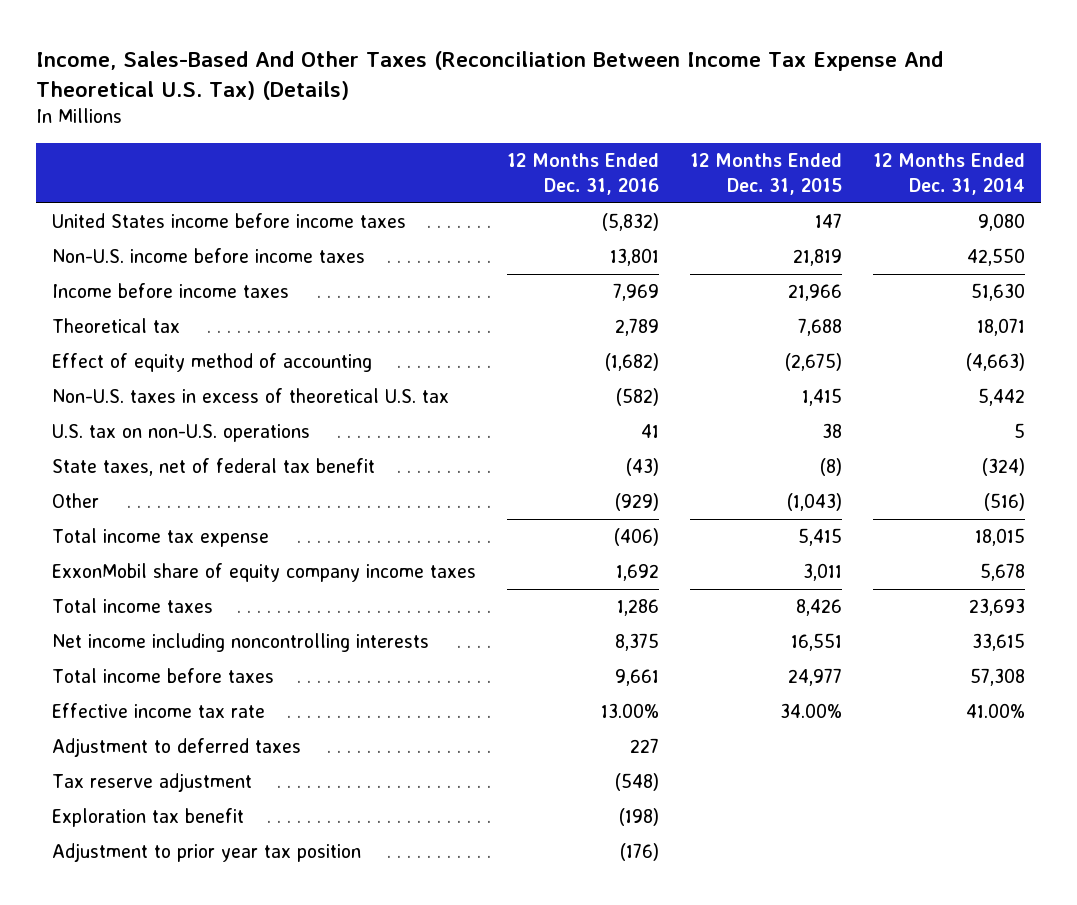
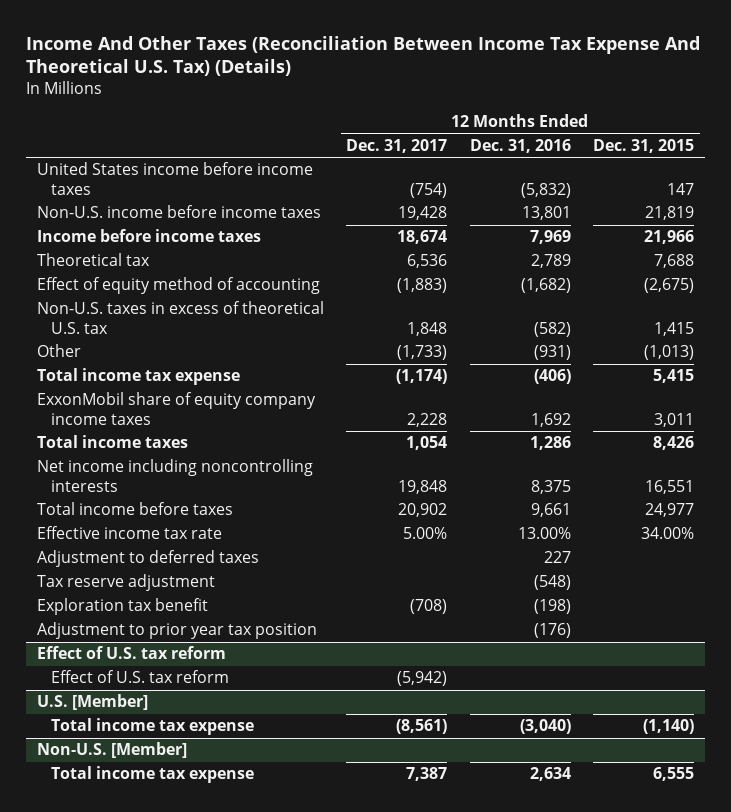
- Income, Sales-Based And Other Taxes (Reconciliation Between Income Tax Expense And Theoretical U.S. Tax) (Details)
+ Income And Other Taxes (Reconciliation Between Income Tax Expense And Theoretical U.S. Tax) (Details)
- | 12 Months Ended Dec. 31, 2016 | 12 Months Ended Dec. 31, 2015 | 12 Months Ended Dec. 31, 2014
+ | 12 Months Ended Dec. 31, 2017 | 12 Months Ended Dec. 31, 2016 | 12 Months Ended Dec. 31, 2015
- U.S. tax on non-U.S. operations | 41 | 38 | 5
- State taxes, net of federal tax benefit | (43) | (8) | (324)
- Other | (929) | (1,043) | (516)
+ Other | (1,733) | (931) | (1,013)
+ Effect of U.S. tax reform
+ Effect of U.S. tax reform | (5,942) | |
+ U.S. [Member]
+ Total income tax expense | (8,561) | (3,040) | (1,140)
+ Non-U.S. [Member]
+ Total income tax expense | 7,387 | 2,634 | 6,555

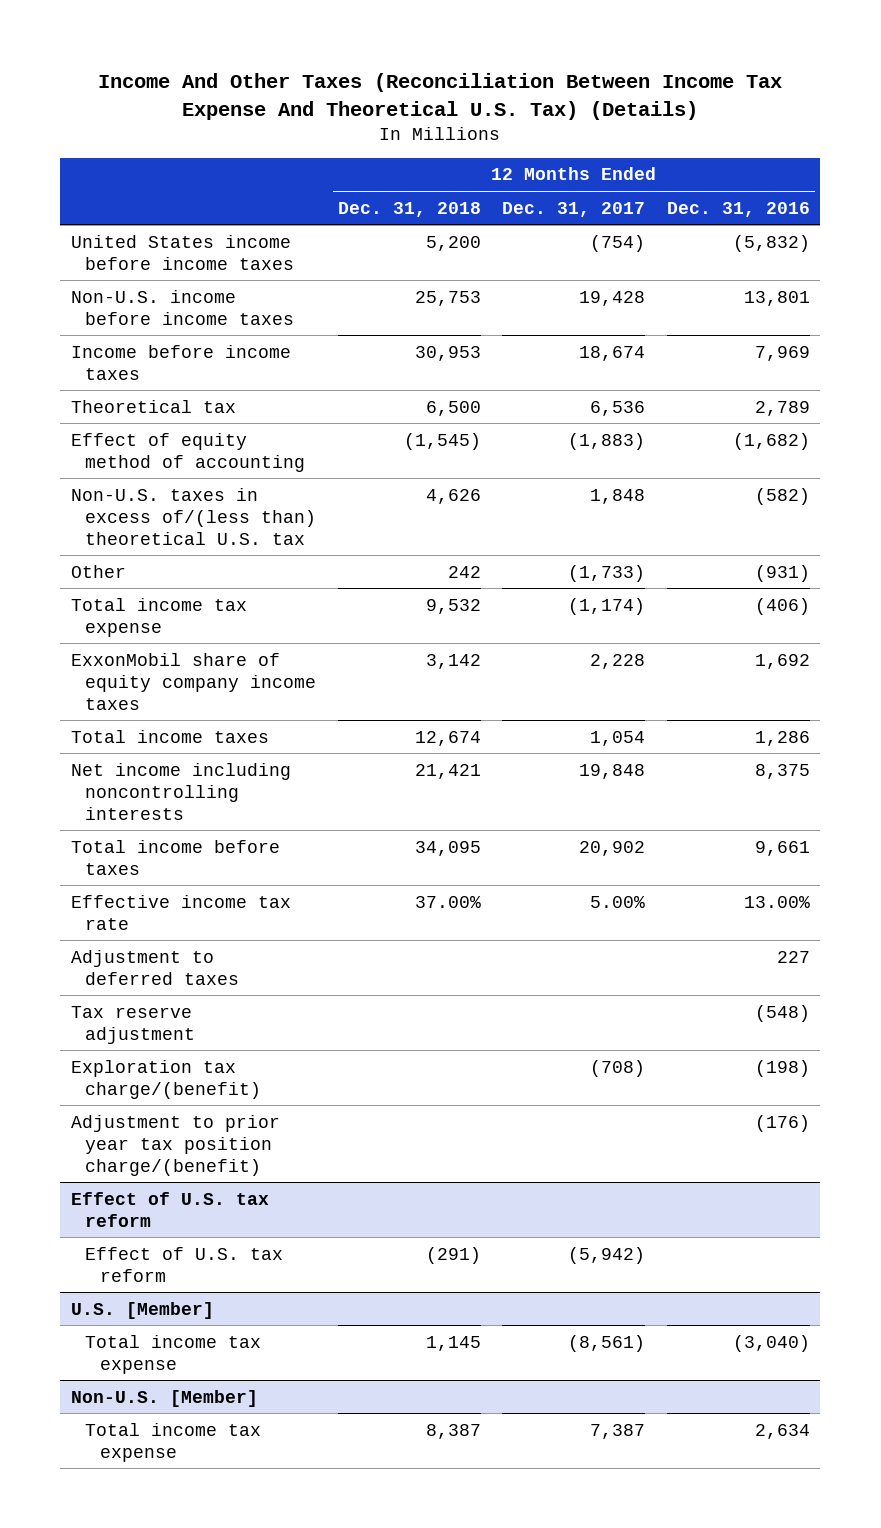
- | 12 Months Ended Dec. 31, 2017 | 12 Months Ended Dec. 31, 2016 | 12 Months Ended Dec. 31, 2015
+ | 12 Months Ended Dec. 31, 2018 | 12 Months Ended Dec. 31, 2017 | 12 Months Ended Dec. 31, 2016
- Non-U.S. taxes in excess of theoretical U.S. tax | 1,848 | (582) | 1,415
+ Non-U.S. taxes in excess of/(less than) theoretical U.S. tax | 4,626 | 1,848 | (582)
- Exploration tax benefit | (708) | (198) |
- Adjustment to prior year tax position | | (176) |
+ Exploration tax charge/(benefit) | | (708) | (198)
+ Adjustment to prior year tax position charge/(benefit) | | | (176)

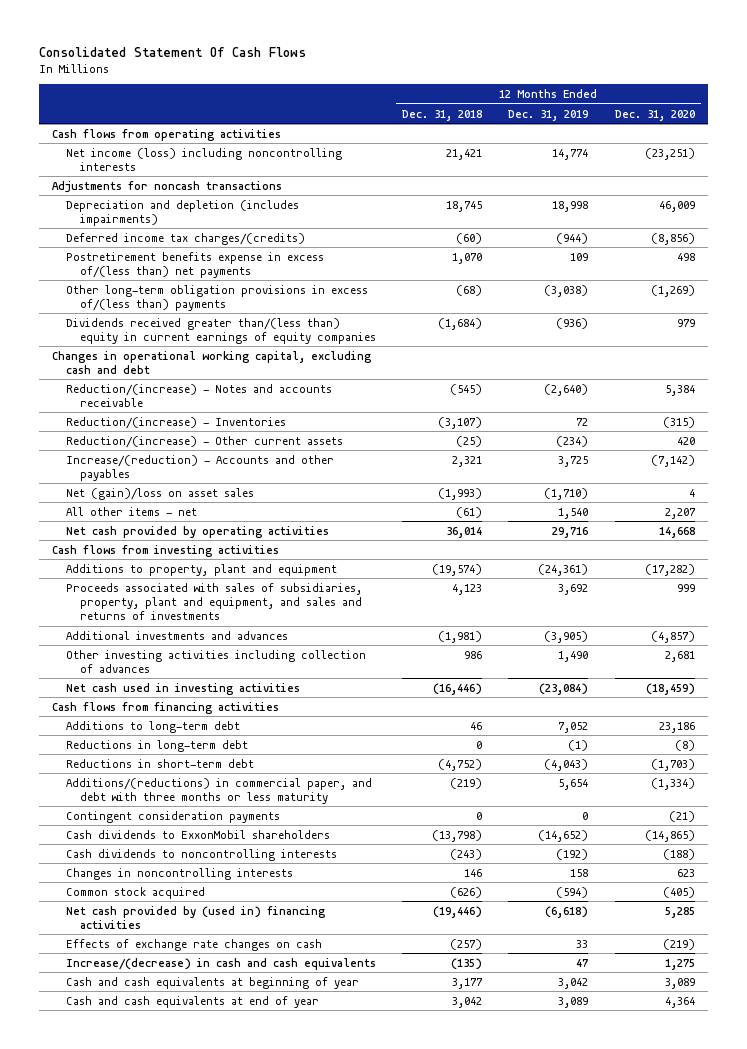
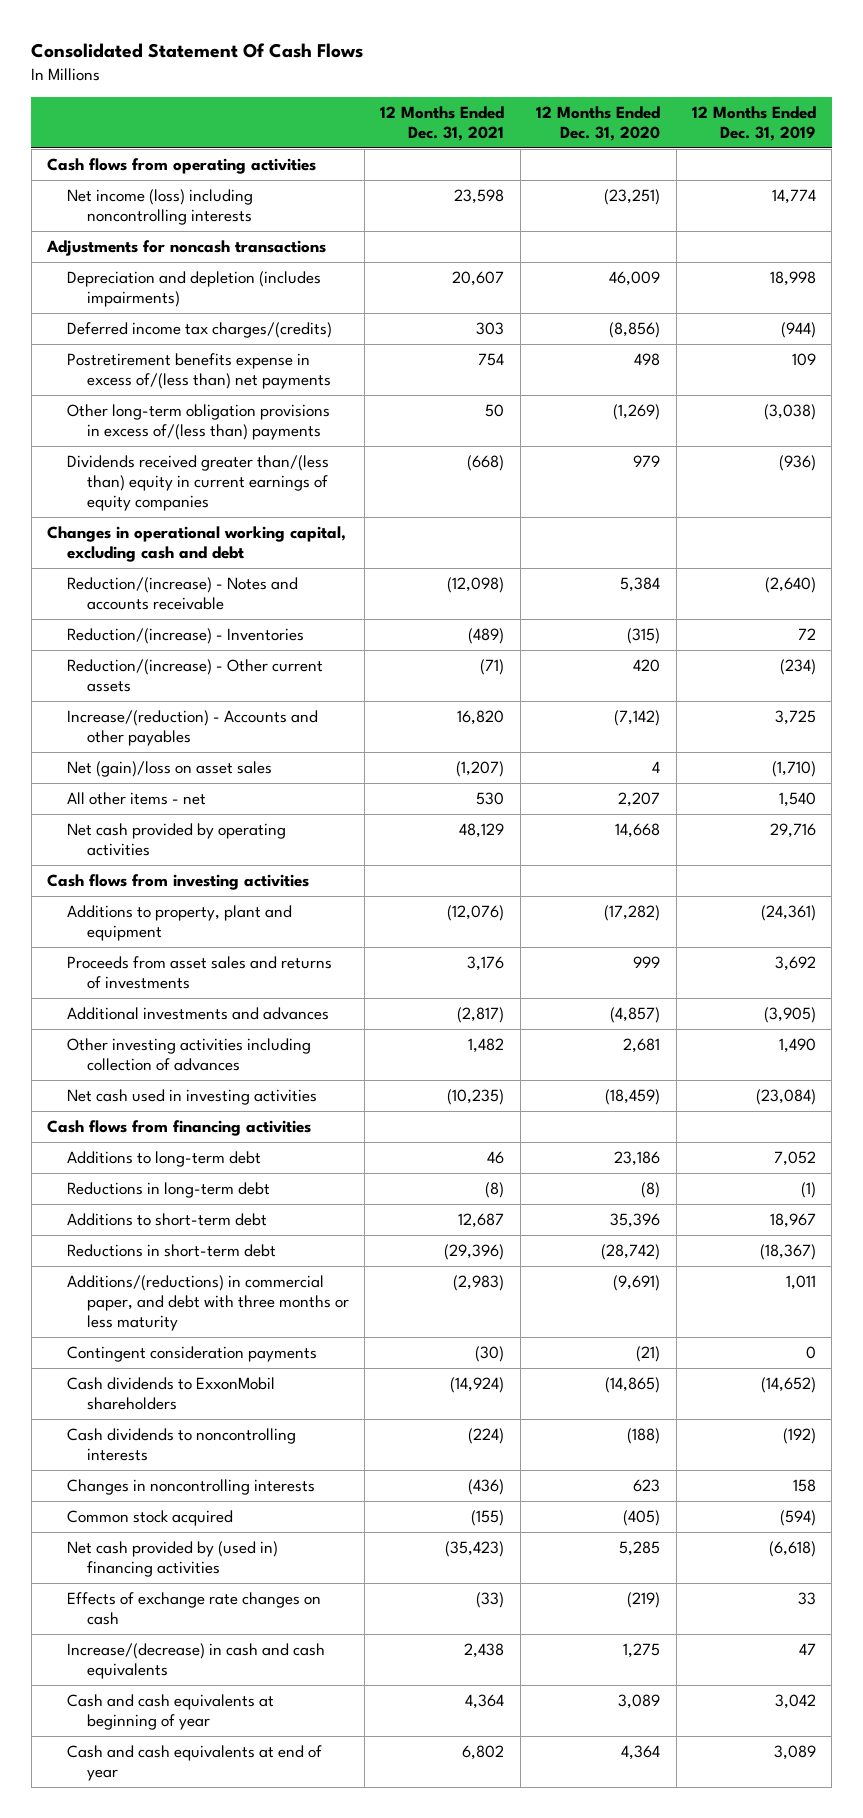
- | 12 Months Ended Dec. 31, 2018 | 12 Months Ended Dec. 31, 2019 | 12 Months Ended Dec. 31, 2020
+ | 12 Months Ended Dec. 31, 2021 | 12 Months Ended Dec. 31, 2020 | 12 Months Ended Dec. 31, 2019
- Proceeds associated with sales of subsidiaries, property, plant and equipment, and sales and returns of investments | 4,123 | 3,692 | 999
+ Proceeds from asset sales and returns of investments | 3,176 | 999 | 3,692
- Reductions in short-term debt | (4,752) | (4,043) | (1,703)
- Additions/(reductions) in commercial paper, and debt with three months or less maturity | (219) | 5,654 | (1,334)
+ Additions to short-term debt | 12,687 | 35,396 | 18,967
+ Reductions in short-term debt | (29,396) | (28,742) | (18,367)
+ Additions/(reductions) in commercial paper, and debt with three months or less maturity | (2,983) | (9,691) | 1,011

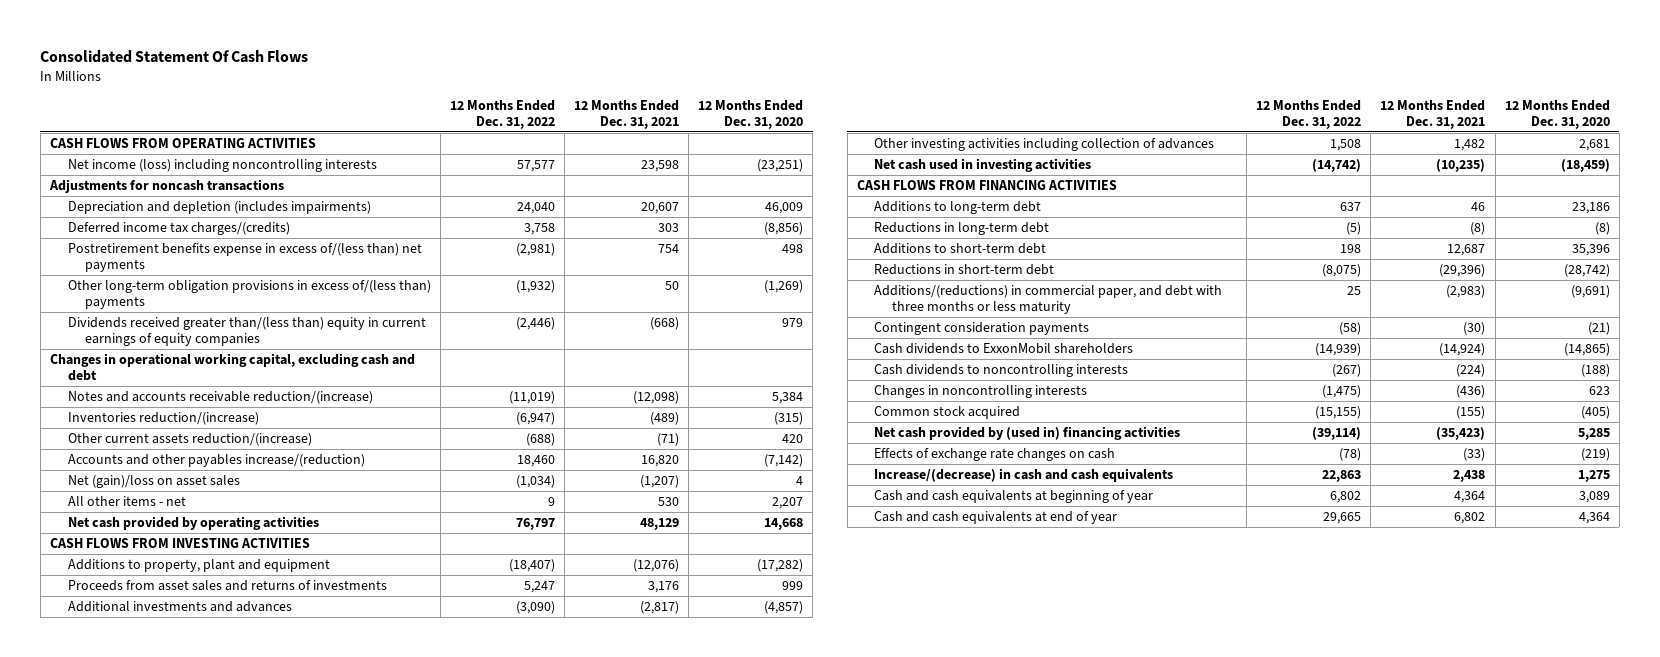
- | 12 Months Ended Dec. 31, 2021 | 12 Months Ended Dec. 31, 2020 | 12 Months Ended Dec. 31, 2019
+ | 12 Months Ended Dec. 31, 2022 | 12 Months Ended Dec. 31, 2021 | 12 Months Ended Dec. 31, 2020
- Cash flows from operating activities
+ CASH FLOWS FROM OPERATING ACTIVITIES
- Reduction/(increase) - Notes and accounts receivable | (12,098) | 5,384 | (2,640)
- Reduction/(increase) - Inventories | (489) | (315) | 72
- Reduction/(increase) - Other current assets | (71) | 420 | (234)
- Increase/(reduction) - Accounts and other payables | 16,820 | (7,142) | 3,725
+ Notes and accounts receivable reduction/(increase) | (11,019) | (12,098) | 5,384
+ Inventories reduction/(increase) | (6,947) | (489) | (315)
+ Other current assets reduction/(increase) | (688) | (71) | 420
+ Accounts and other payables increase/(reduction) | 18,460 | 16,820 | (7,142)
- Cash flows from investing activities
+ CASH FLOWS FROM INVESTING ACTIVITIES
- Cash flows from financing activities
+ CASH FLOWS FROM FINANCING ACTIVITIES

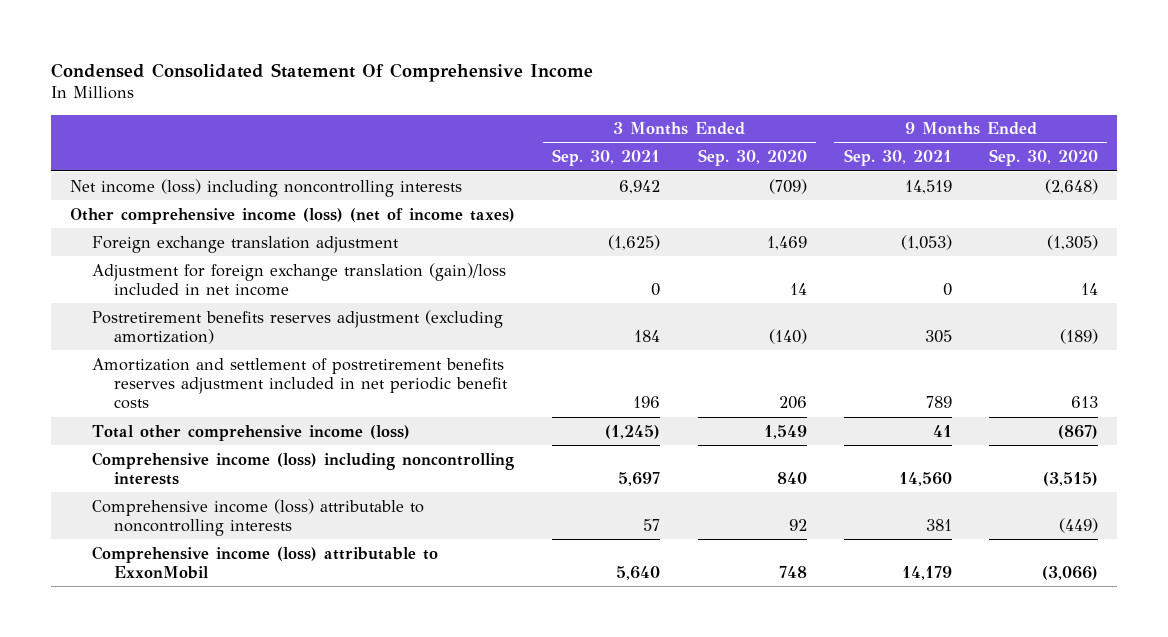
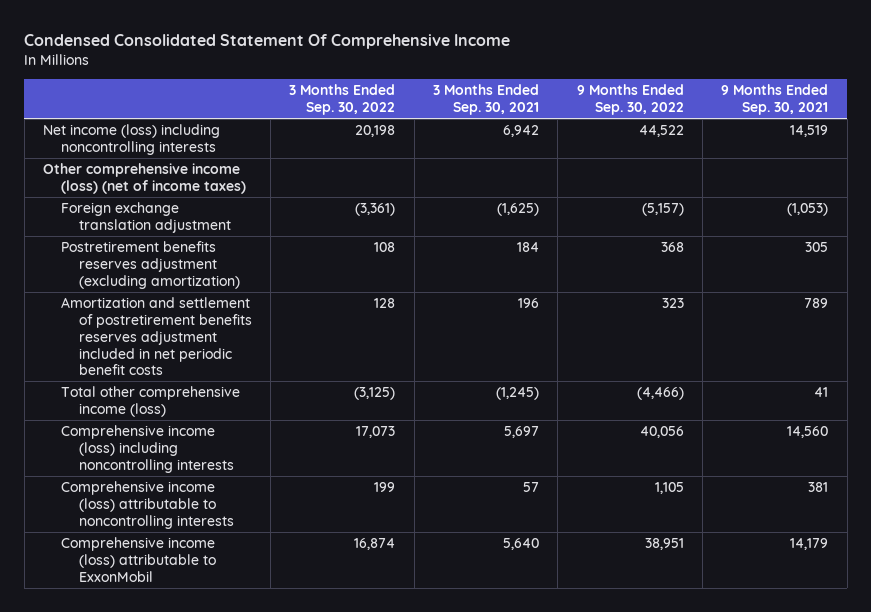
- | 3 Months Ended Sep. 30, 2021 | 3 Months Ended Sep. 30, 2020 | 9 Months Ended Sep. 30, 2021 | 9 Months Ended Sep. 30, 2020
+ | 3 Months Ended Sep. 30, 2022 | 3 Months Ended Sep. 30, 2021 | 9 Months Ended Sep. 30, 2022 | 9 Months Ended Sep. 30, 2021
- Adjustment for foreign exchange translation (gain)/loss included in net income | 0 | 14 | 0 | 14

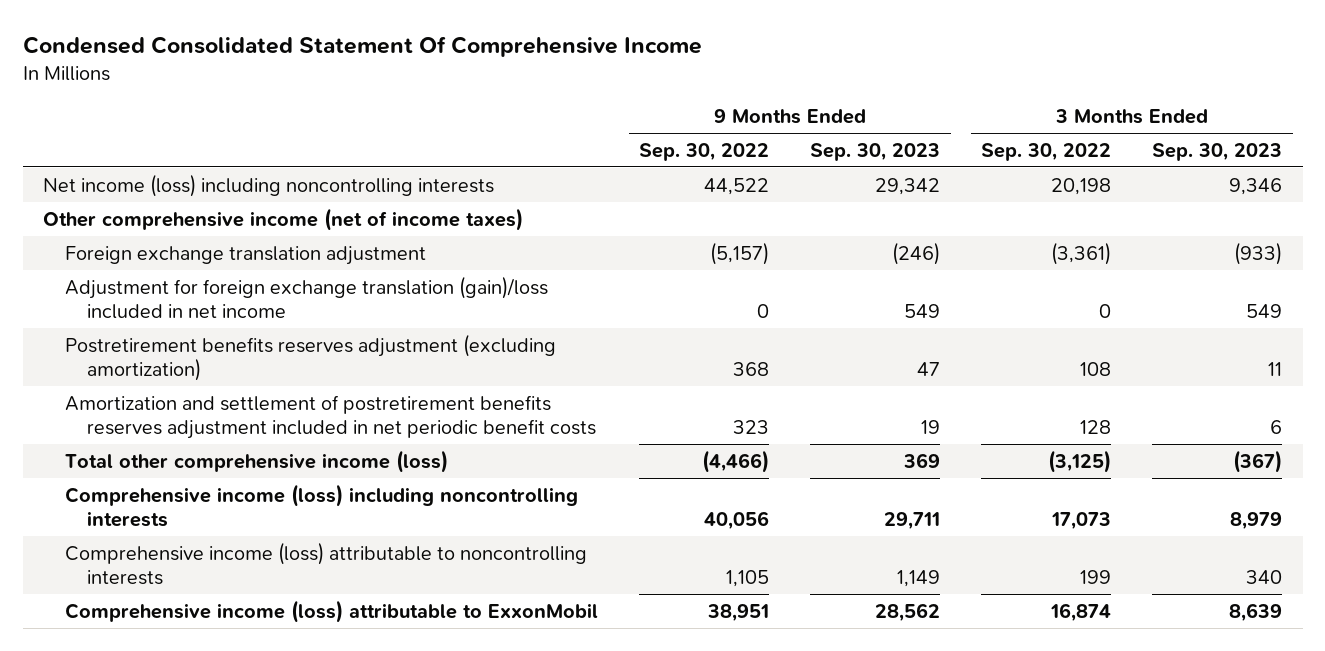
- | 3 Months Ended Sep. 30, 2022 | 3 Months Ended Sep. 30, 2021 | 9 Months Ended Sep. 30, 2022 | 9 Months Ended Sep. 30, 2021
+ | 9 Months Ended Sep. 30, 2022 | 9 Months Ended Sep. 30, 2023 | 3 Months Ended Sep. 30, 2022 | 3 Months Ended Sep. 30, 2023
- Other comprehensive income (loss) (net of income taxes)
+ Other comprehensive income (net of income taxes)
+ Adjustment for foreign exchange translation (gain)/loss included in net income | 0 | 549 | 0 | 549

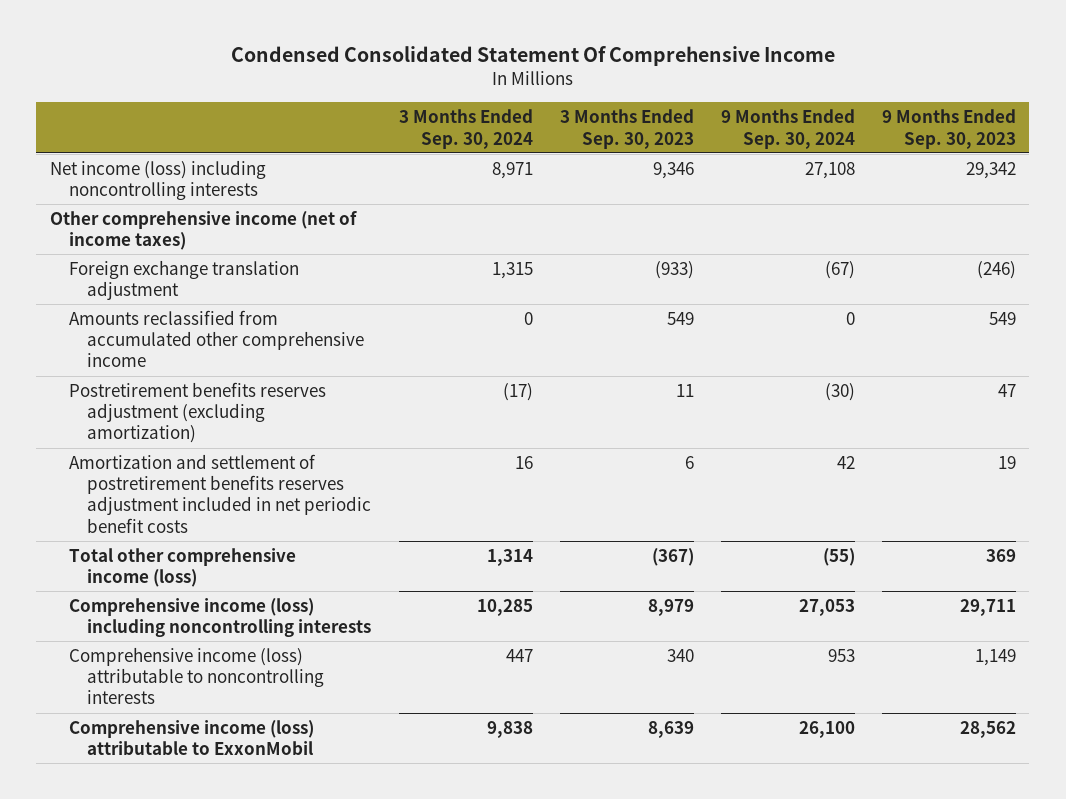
- | 9 Months Ended Sep. 30, 2022 | 9 Months Ended Sep. 30, 2023 | 3 Months Ended Sep. 30, 2022 | 3 Months Ended Sep. 30, 2023
+ | 3 Months Ended Sep. 30, 2024 | 3 Months Ended Sep. 30, 2023 | 9 Months Ended Sep. 30, 2024 | 9 Months Ended Sep. 30, 2023
- Adjustment for foreign exchange translation (gain)/loss included in net income | 0 | 549 | 0 | 549
+ Amounts reclassified from accumulated other comprehensive income | 0 | 549 | 0 | 549

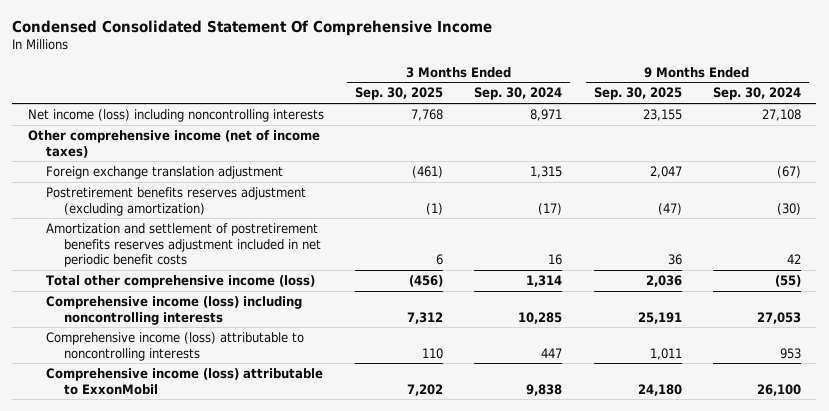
- | 3 Months Ended Sep. 30, 2024 | 3 Months Ended Sep. 30, 2023 | 9 Months Ended Sep. 30, 2024 | 9 Months Ended Sep. 30, 2023
+ | 3 Months Ended Sep. 30, 2025 | 3 Months Ended Sep. 30, 2024 | 9 Months Ended Sep. 30, 2025 | 9 Months Ended Sep. 30, 2024
- Amounts reclassified from accumulated other comprehensive income | 0 | 549 | 0 | 549

